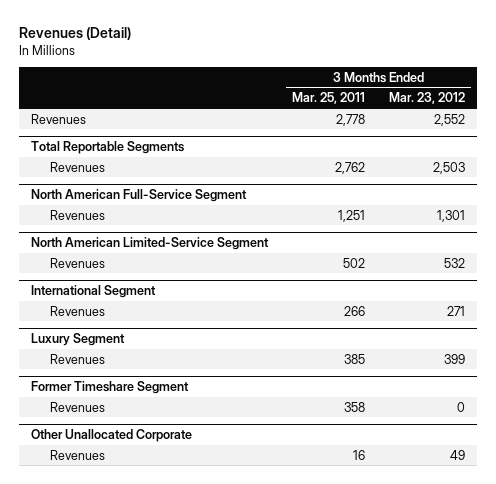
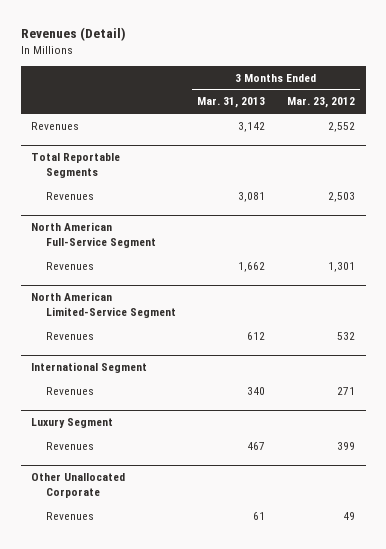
- | 3 Months Ended Mar. 25, 2011 | 3 Months Ended Mar. 23, 2012
+ | 3 Months Ended Mar. 31, 2013 | 3 Months Ended Mar. 23, 2012
- Former Timeshare Segment
- Revenues | 358 | 0

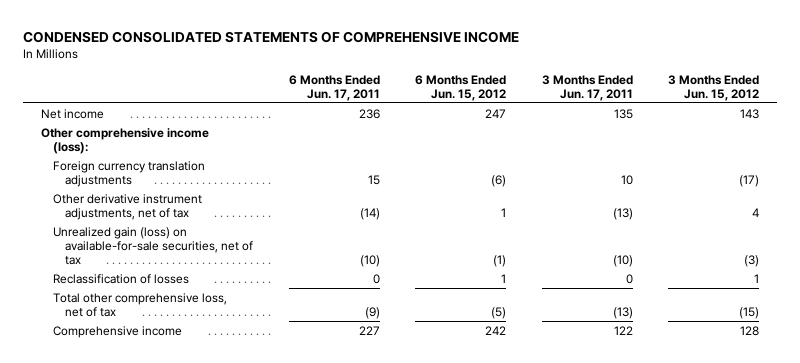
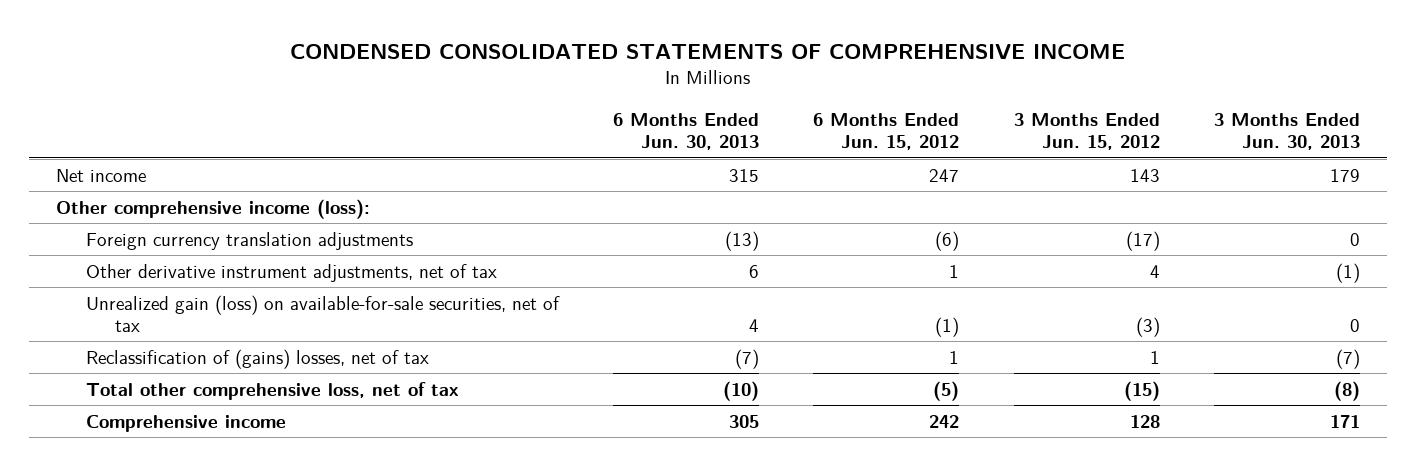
- | 6 Months Ended Jun. 17, 2011 | 6 Months Ended Jun. 15, 2012 | 3 Months Ended Jun. 17, 2011 | 3 Months Ended Jun. 15, 2012
+ | 6 Months Ended Jun. 30, 2013 | 6 Months Ended Jun. 15, 2012 | 3 Months Ended Jun. 15, 2012 | 3 Months Ended Jun. 30, 2013
- Reclassification of losses | 0 | 1 | 0 | 1
+ Reclassification of (gains) losses, net of tax | (7) | 1 | 1 | (7)

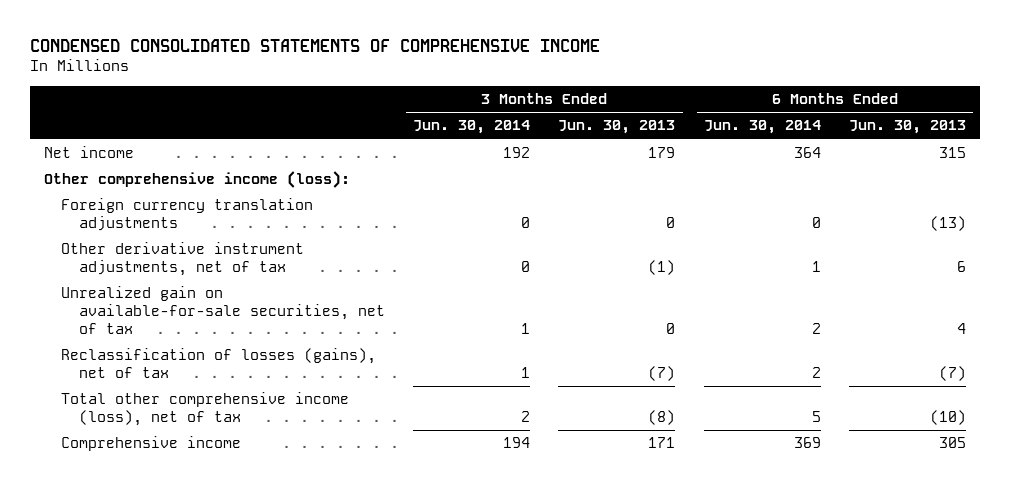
- | 6 Months Ended Jun. 30, 2013 | 6 Months Ended Jun. 15, 2012 | 3 Months Ended Jun. 15, 2012 | 3 Months Ended Jun. 30, 2013
+ | 3 Months Ended Jun. 30, 2014 | 3 Months Ended Jun. 30, 2013 | 6 Months Ended Jun. 30, 2014 | 6 Months Ended Jun. 30, 2013
- Unrealized gain (loss) on available-for-sale securities, net of tax | 4 | (1) | (3) | 0
- Reclassification of (gains) losses, net of tax | (7) | 1 | 1 | (7)
- Total other comprehensive loss, net of tax | (10) | (5) | (15) | (8)
+ Unrealized gain on available-for-sale securities, net of tax | 1 | 0 | 2 | 4
+ Reclassification of losses (gains), net of tax | 1 | (7) | 2 | (7)
+ Total other comprehensive income (loss), net of tax | 2 | (8) | 5 | (10)

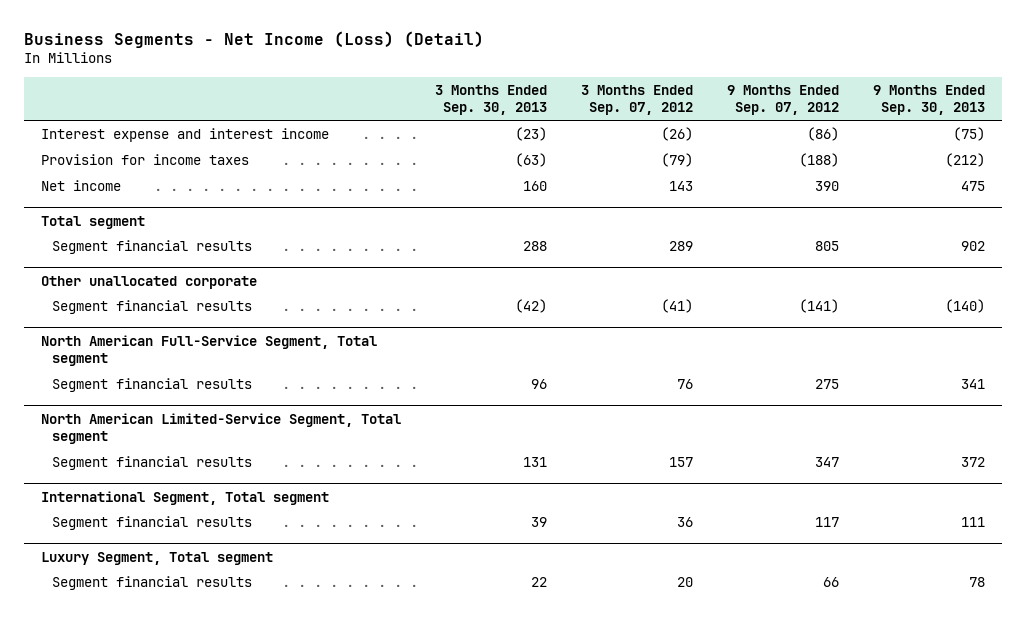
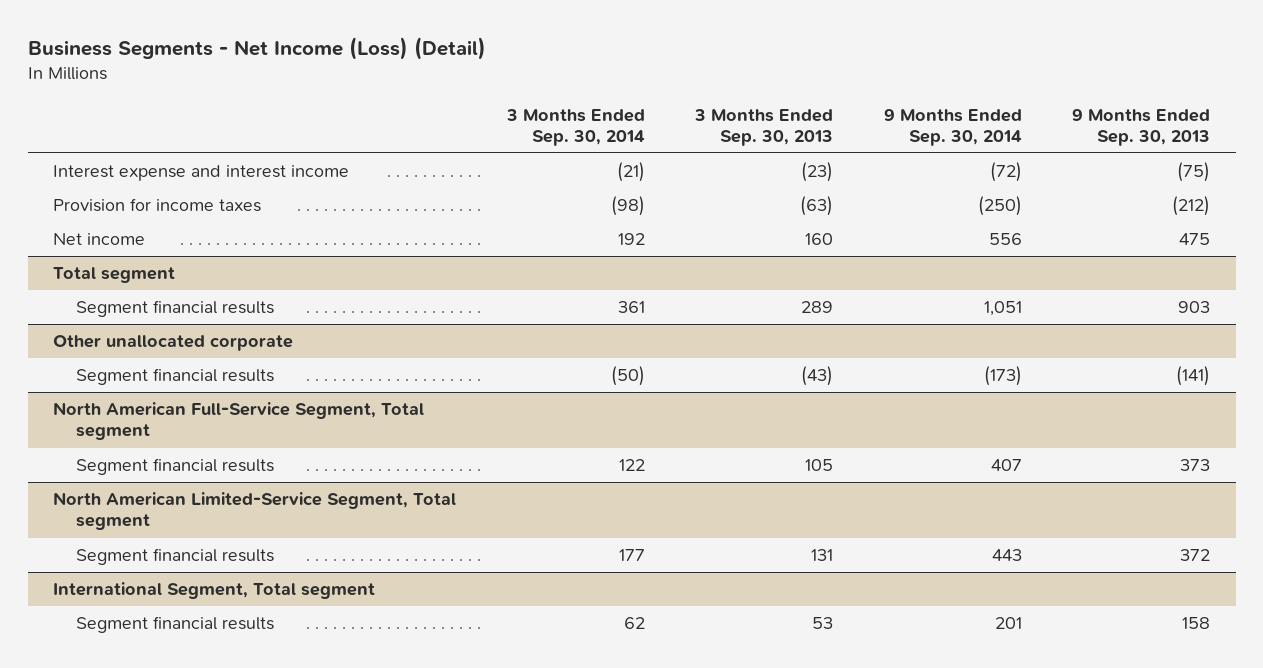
- | 3 Months Ended Sep. 30, 2013 | 3 Months Ended Sep. 07, 2012 | 9 Months Ended Sep. 07, 2012 | 9 Months Ended Sep. 30, 2013
+ | 3 Months Ended Sep. 30, 2014 | 3 Months Ended Sep. 30, 2013 | 9 Months Ended Sep. 30, 2014 | 9 Months Ended Sep. 30, 2013
@ Total segment
- Segment financial results | 288 | 289 | 805 | 902
+ Segment financial results | 361 | 289 | 1,051 | 903
@ Other unallocated corporate
- Segment financial results | (42) | (41) | (141) | (140)
+ Segment financial results | (50) | (43) | (173) | (141)
@ North American Full-Service Segment, Total segment
- Segment financial results | 96 | 76 | 275 | 341
+ Segment financial results | 122 | 105 | 407 | 373
@ International Segment, Total segment
- Segment financial results | 39 | 36 | 117 | 111
- Luxury Segment, Total segment
- Segment financial results | 22 | 20 | 66 | 78
@ International Segment, Total segment
+ Segment financial results | 62 | 53 | 201 | 158

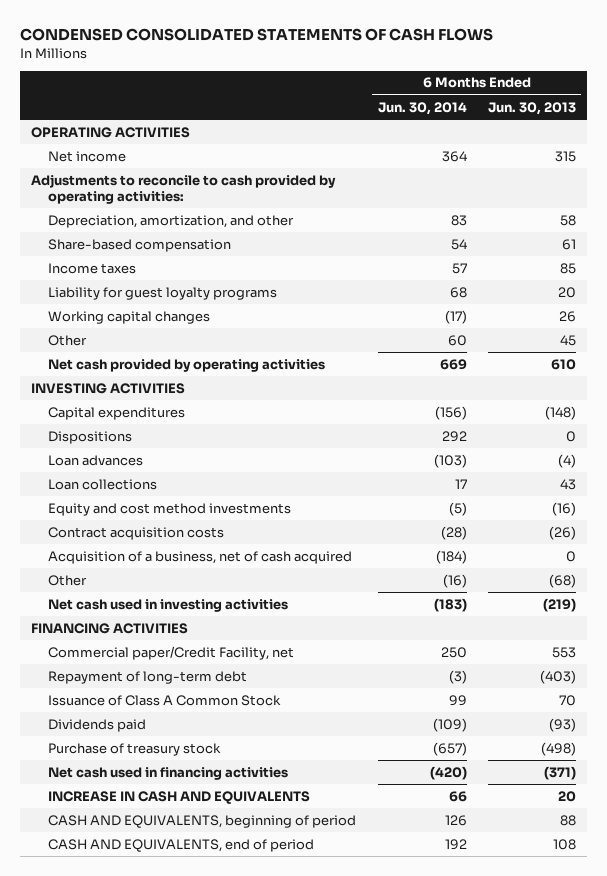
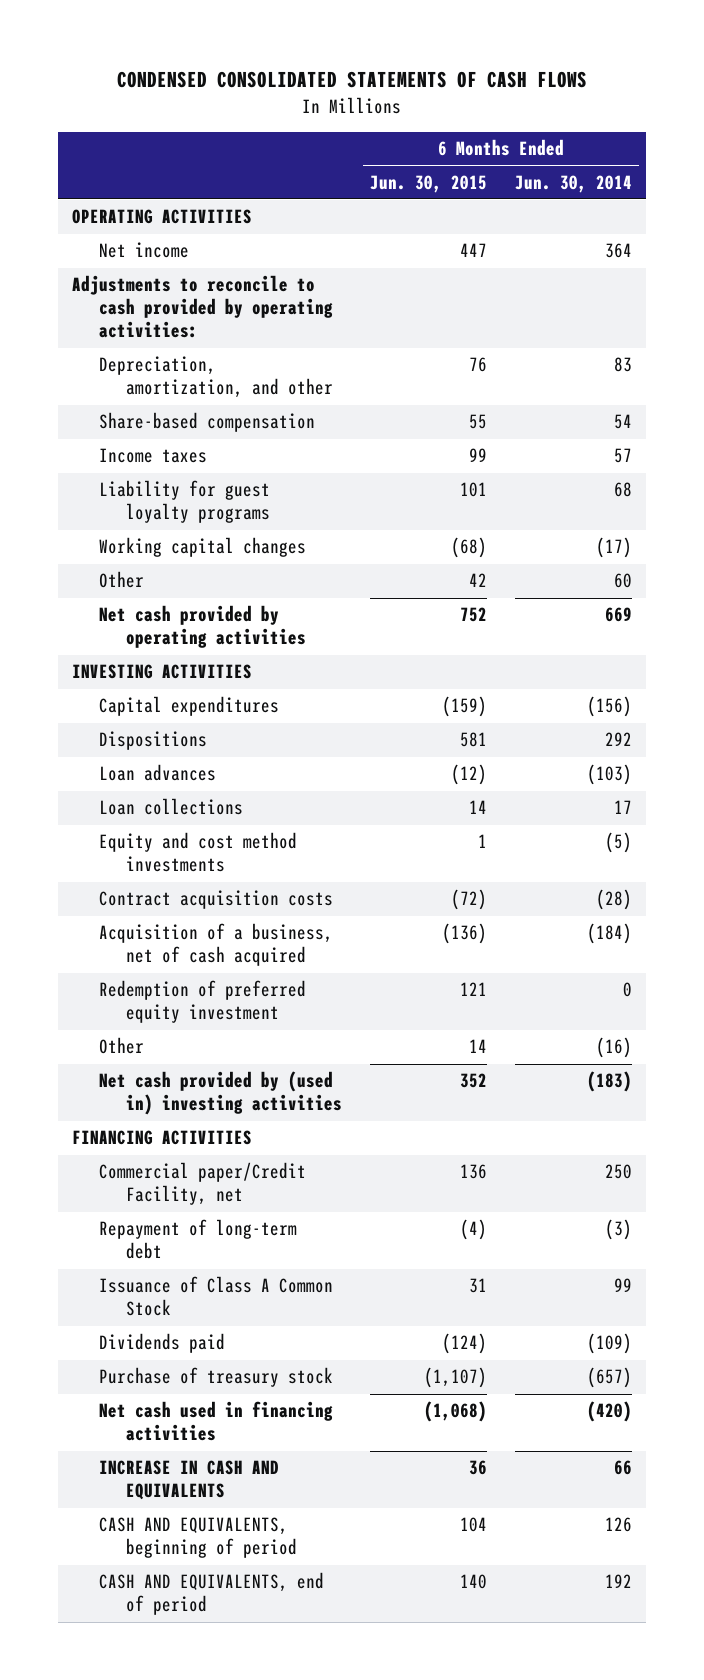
- | 6 Months Ended Jun. 30, 2014 | 6 Months Ended Jun. 30, 2013
+ | 6 Months Ended Jun. 30, 2015 | 6 Months Ended Jun. 30, 2014
+ Redemption of preferred equity investment | 121 | 0
- Net cash used in investing activities | (183) | (219)
+ Net cash provided by (used in) investing activities | 352 | (183)

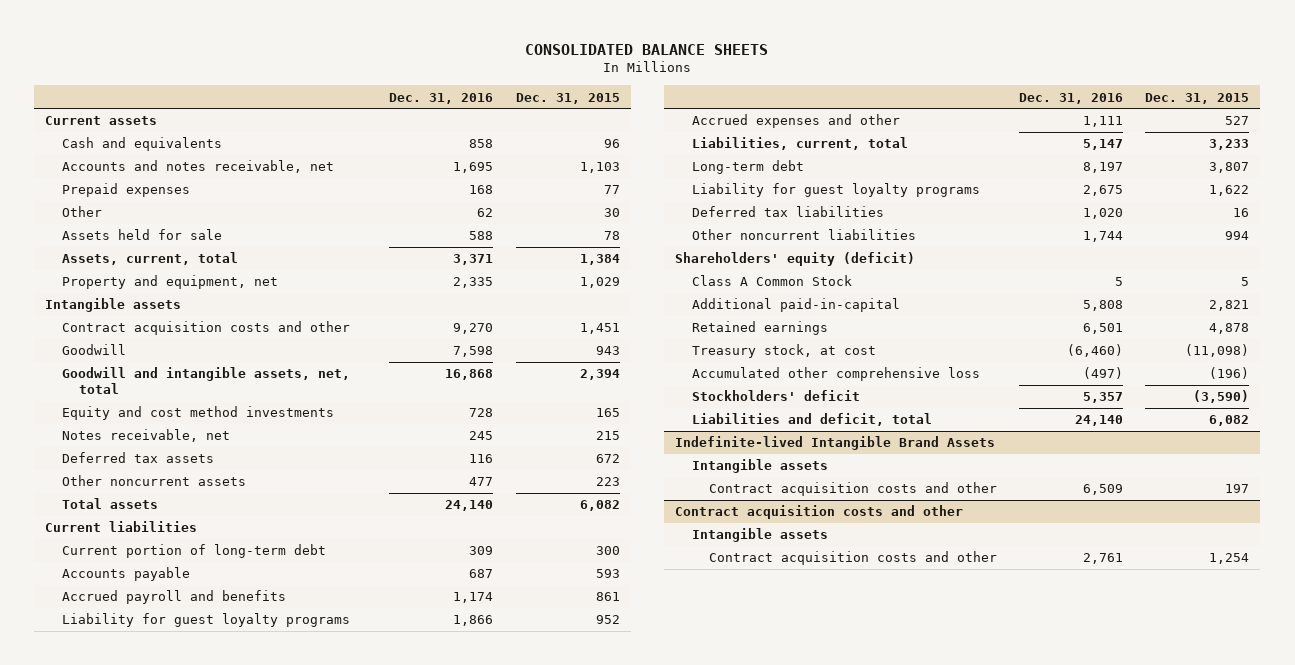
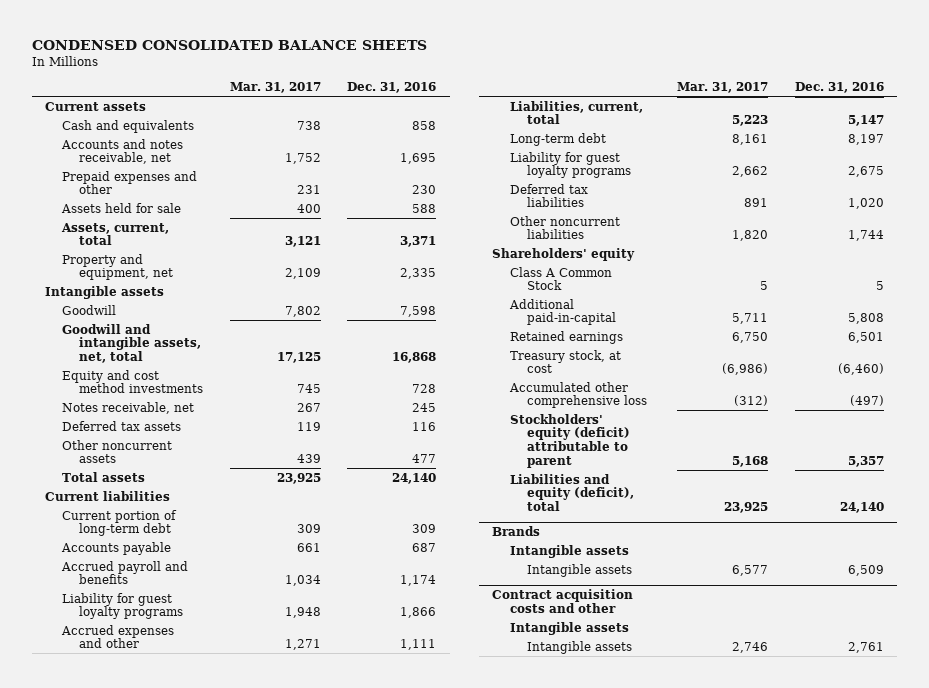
- CONSOLIDATED BALANCE SHEETS
+ CONDENSED CONSOLIDATED BALANCE SHEETS
- | Dec. 31, 2016 | Dec. 31, 2015
+ | Mar. 31, 2017 | Dec. 31, 2016
- Prepaid expenses | 168 | 77
- Other | 62 | 30
+ Prepaid expenses and other | 231 | 230
- Contract acquisition costs and other | 9,270 | 1,451
- Shareholders' equity (deficit)
+ Shareholders' equity
- Stockholders' deficit | 5,357 | (3,590)
- Liabilities and deficit, total | 24,140 | 6,082
- Indefinite-lived Intangible Brand Assets
+ Stockholders' equity (deficit) attributable to parent | 5,168 | 5,357
+ Liabilities and equity (deficit), total | 23,925 | 24,140
+ Brands
- Contract acquisition costs and other | 6,509 | 197
+ Intangible assets | 6,577 | 6,509
@ Contract acquisition costs and other
- Contract acquisition costs and other | 2,761 | 1,254
+ Intangible assets | 2,746 | 2,761

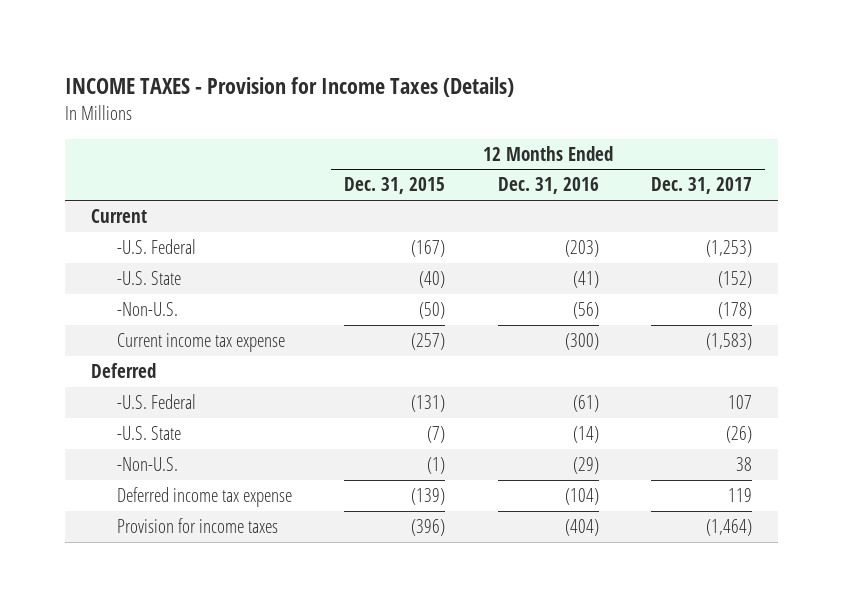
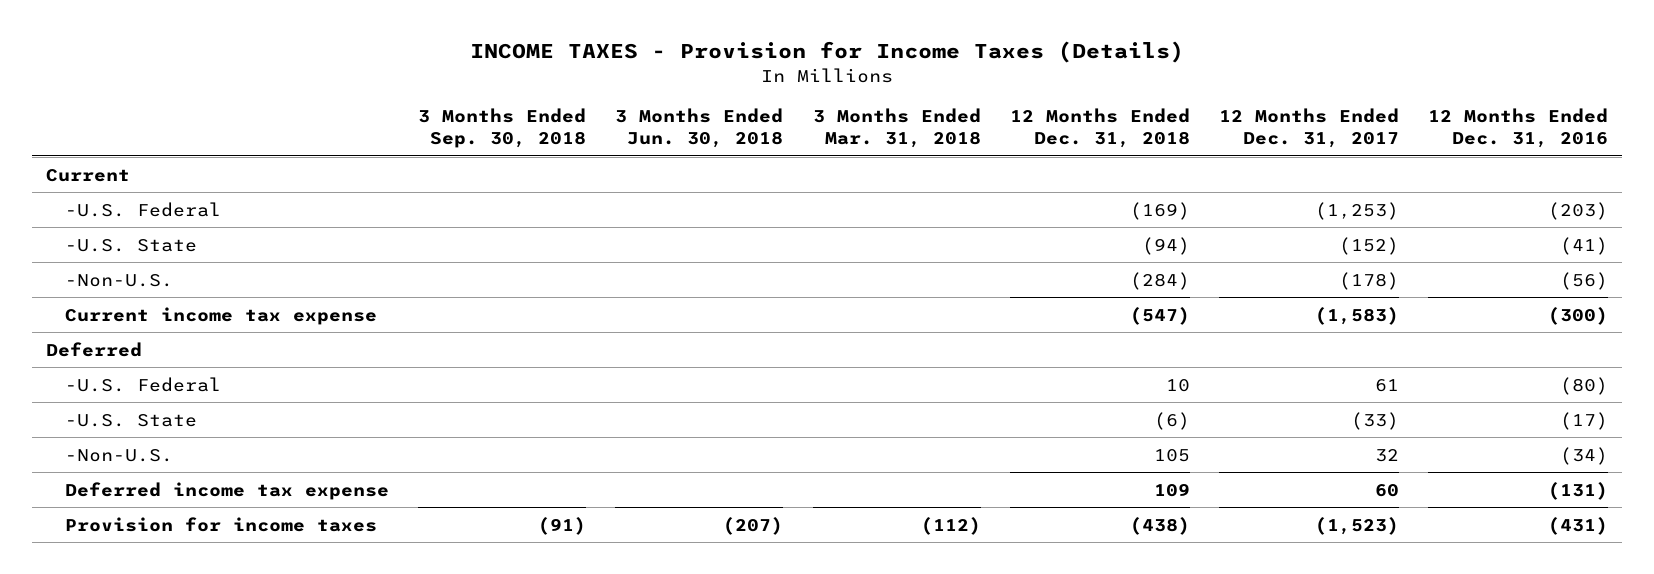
- | 12 Months Ended Dec. 31, 2015 | 12 Months Ended Dec. 31, 2016 | 12 Months Ended Dec. 31, 2017
+ | 3 Months Ended Sep. 30, 2018 | 3 Months Ended Jun. 30, 2018 | 3 Months Ended Mar. 31, 2018 | 12 Months Ended Dec. 31, 2018 | 12 Months Ended Dec. 31, 2017 | 12 Months Ended Dec. 31, 2016
- -U.S. Federal | (131) | (61) | 107
- -U.S. State | (7) | (14) | (26)
- -Non-U.S. | (1) | (29) | 38
- Deferred income tax expense | (139) | (104) | 119
- Provision for income taxes | (396) | (404) | (1,464)
+ -U.S. Federal | | | | 10 | 61 | (80)
+ -U.S. State | | | | (6) | (33) | (17)
+ -Non-U.S. | | | | 105 | 32 | (34)
+ Deferred income tax expense | | | | 109 | 60 | (131)
+ Provision for income taxes | (91) | (207) | (112) | (438) | (1,523) | (431)

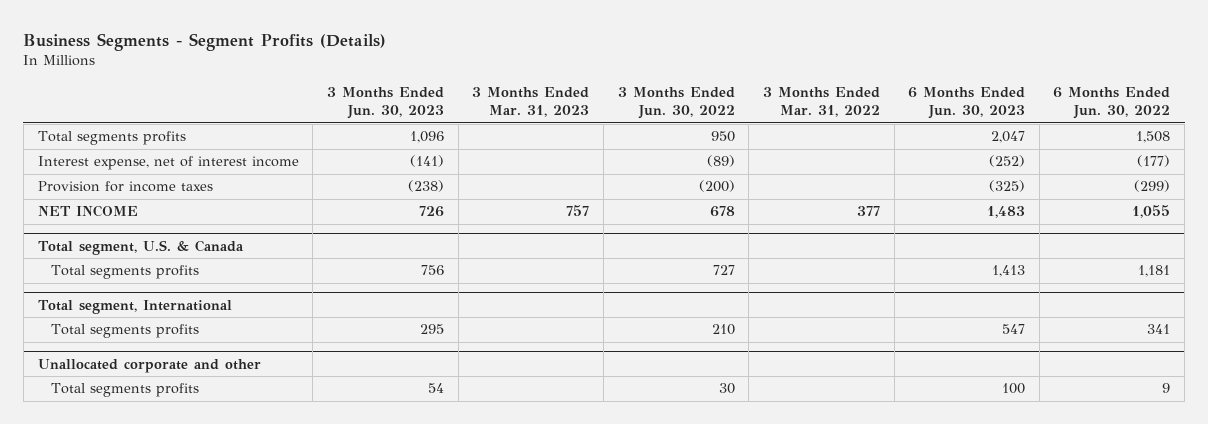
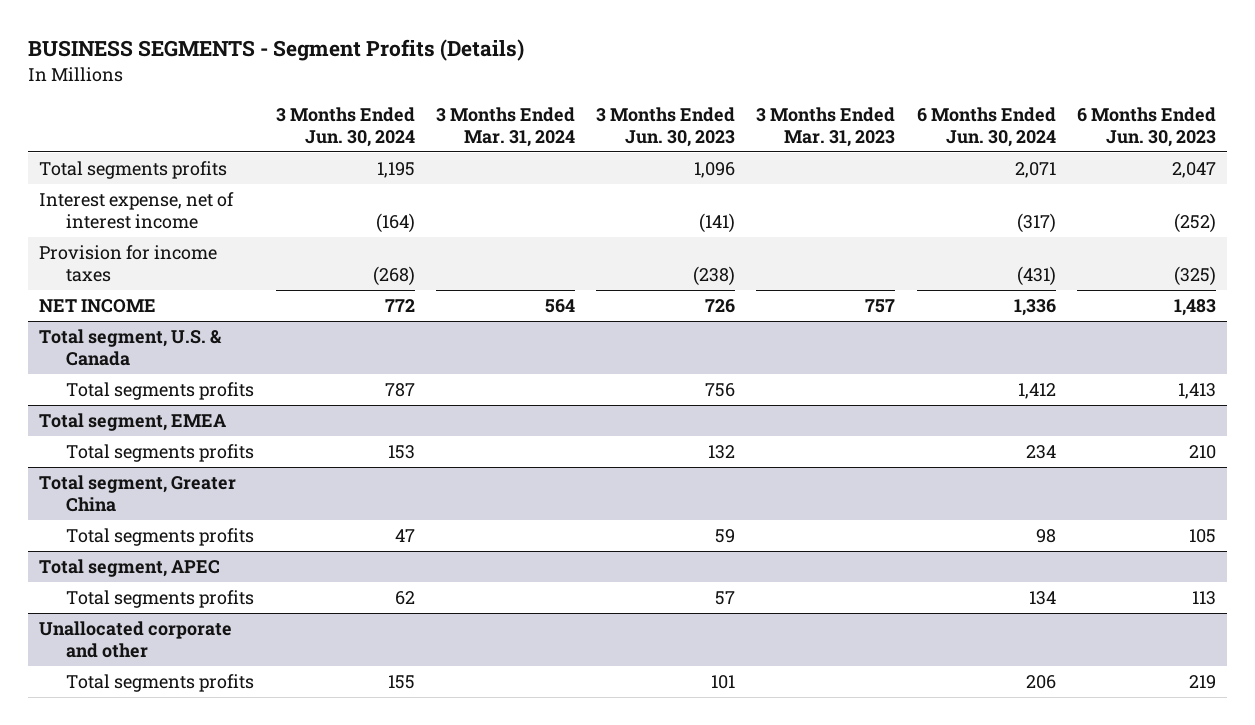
- Business Segments - Segment Profits (Details)
+ BUSINESS SEGMENTS - Segment Profits (Details)
- | 3 Months Ended Jun. 30, 2023 | 3 Months Ended Mar. 31, 2023 | 3 Months Ended Jun. 30, 2022 | 3 Months Ended Mar. 31, 2022 | 6 Months Ended Jun. 30, 2023 | 6 Months Ended Jun. 30, 2022
+ | 3 Months Ended Jun. 30, 2024 | 3 Months Ended Mar. 31, 2024 | 3 Months Ended Jun. 30, 2023 | 3 Months Ended Mar. 31, 2023 | 6 Months Ended Jun. 30, 2024 | 6 Months Ended Jun. 30, 2023
- Total segment, International
- Total segments profits | 295 | | 210 | | 547 | 341
+ Total segment, EMEA
+ Total segments profits | 153 | | 132 | | 234 | 210
+ Total segment, Greater China
+ Total segments profits | 47 | | 59 | | 98 | 105
+ Total segment, APEC
+ Total segments profits | 62 | | 57 | | 134 | 113
@ Unallocated corporate and other
- Total segments profits | 54 | | 30 | | 100 | 9
+ Total segments profits | 155 | | 101 | | 206 | 219

